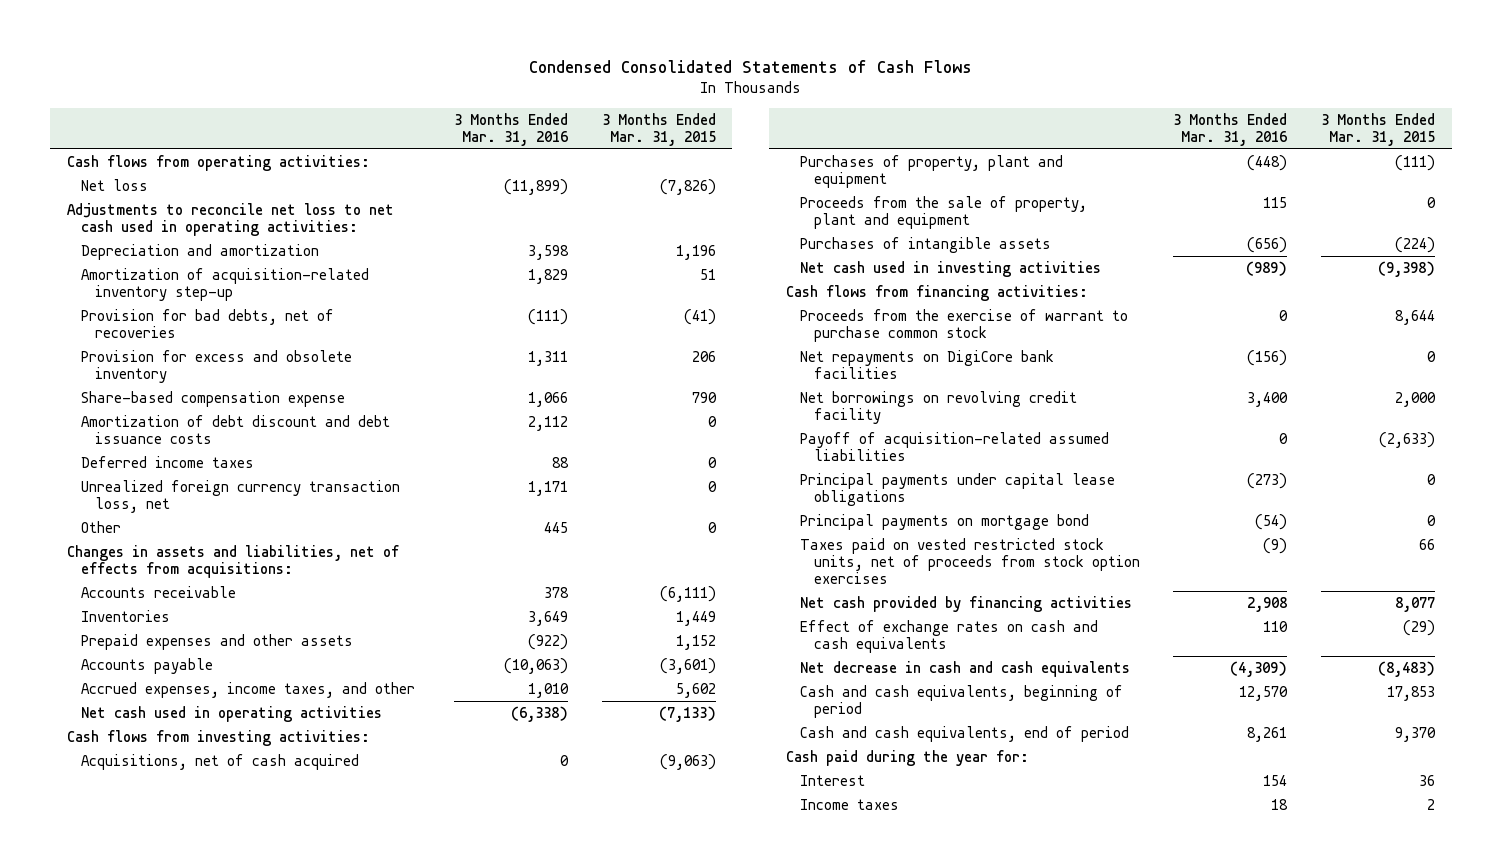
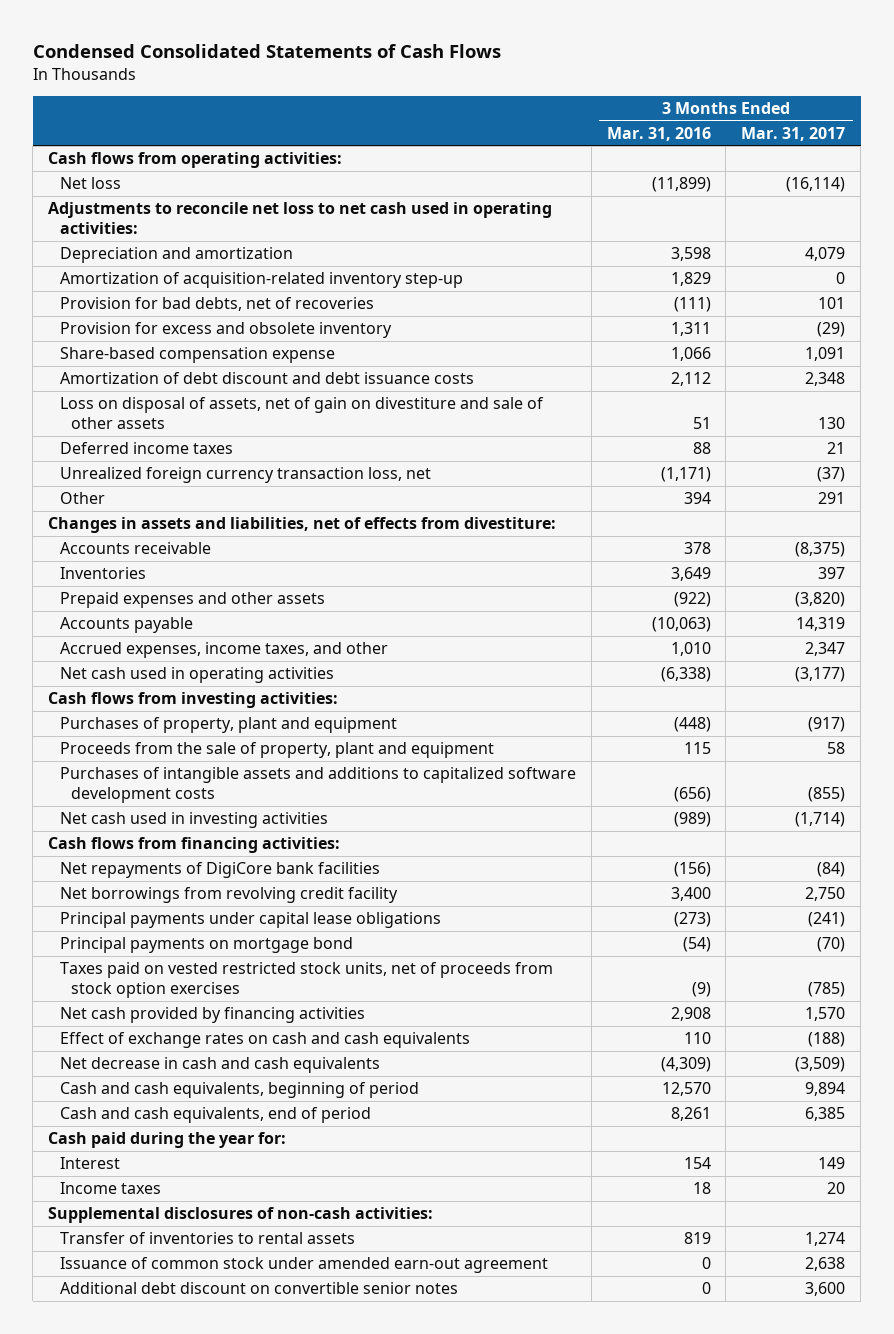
- | 3 Months Ended Mar. 31, 2016 | 3 Months Ended Mar. 31, 2015
+ | 3 Months Ended Mar. 31, 2016 | 3 Months Ended Mar. 31, 2017
+ Loss on disposal of assets, net of gain on divestiture and sale of other assets | 51 | 130
- Unrealized foreign currency transaction loss, net | 1,171 | 0
- Other | 445 | 0
- Changes in assets and liabilities, net of effects from acquisitions:
+ Unrealized foreign currency transaction loss, net | (1,171) | (37)
+ Other | 394 | 291
+ Changes in assets and liabilities, net of effects from divestiture:
- Acquisitions, net of cash acquired | 0 | (9,063)
- Purchases of intangible assets | (656) | (224)
+ Purchases of intangible assets and additions to capitalized software development costs | (656) | (855)
- Proceeds from the exercise of warrant to purchase common stock | 0 | 8,644
- Net repayments on DigiCore bank facilities | (156) | 0
- Net borrowings on revolving credit facility | 3,400 | 2,000
- Payoff of acquisition-related assumed liabilities | 0 | (2,633)
+ Net repayments of DigiCore bank facilities | (156) | (84)
+ Net borrowings from revolving credit facility | 3,400 | 2,750
+ Supplemental disclosures of non-cash activities:
+ Transfer of inventories to rental assets | 819 | 1,274
+ Issuance of common stock under amended earn-out agreement | 0 | 2,638
+ Additional debt discount on convertible senior notes | 0 | 3,600

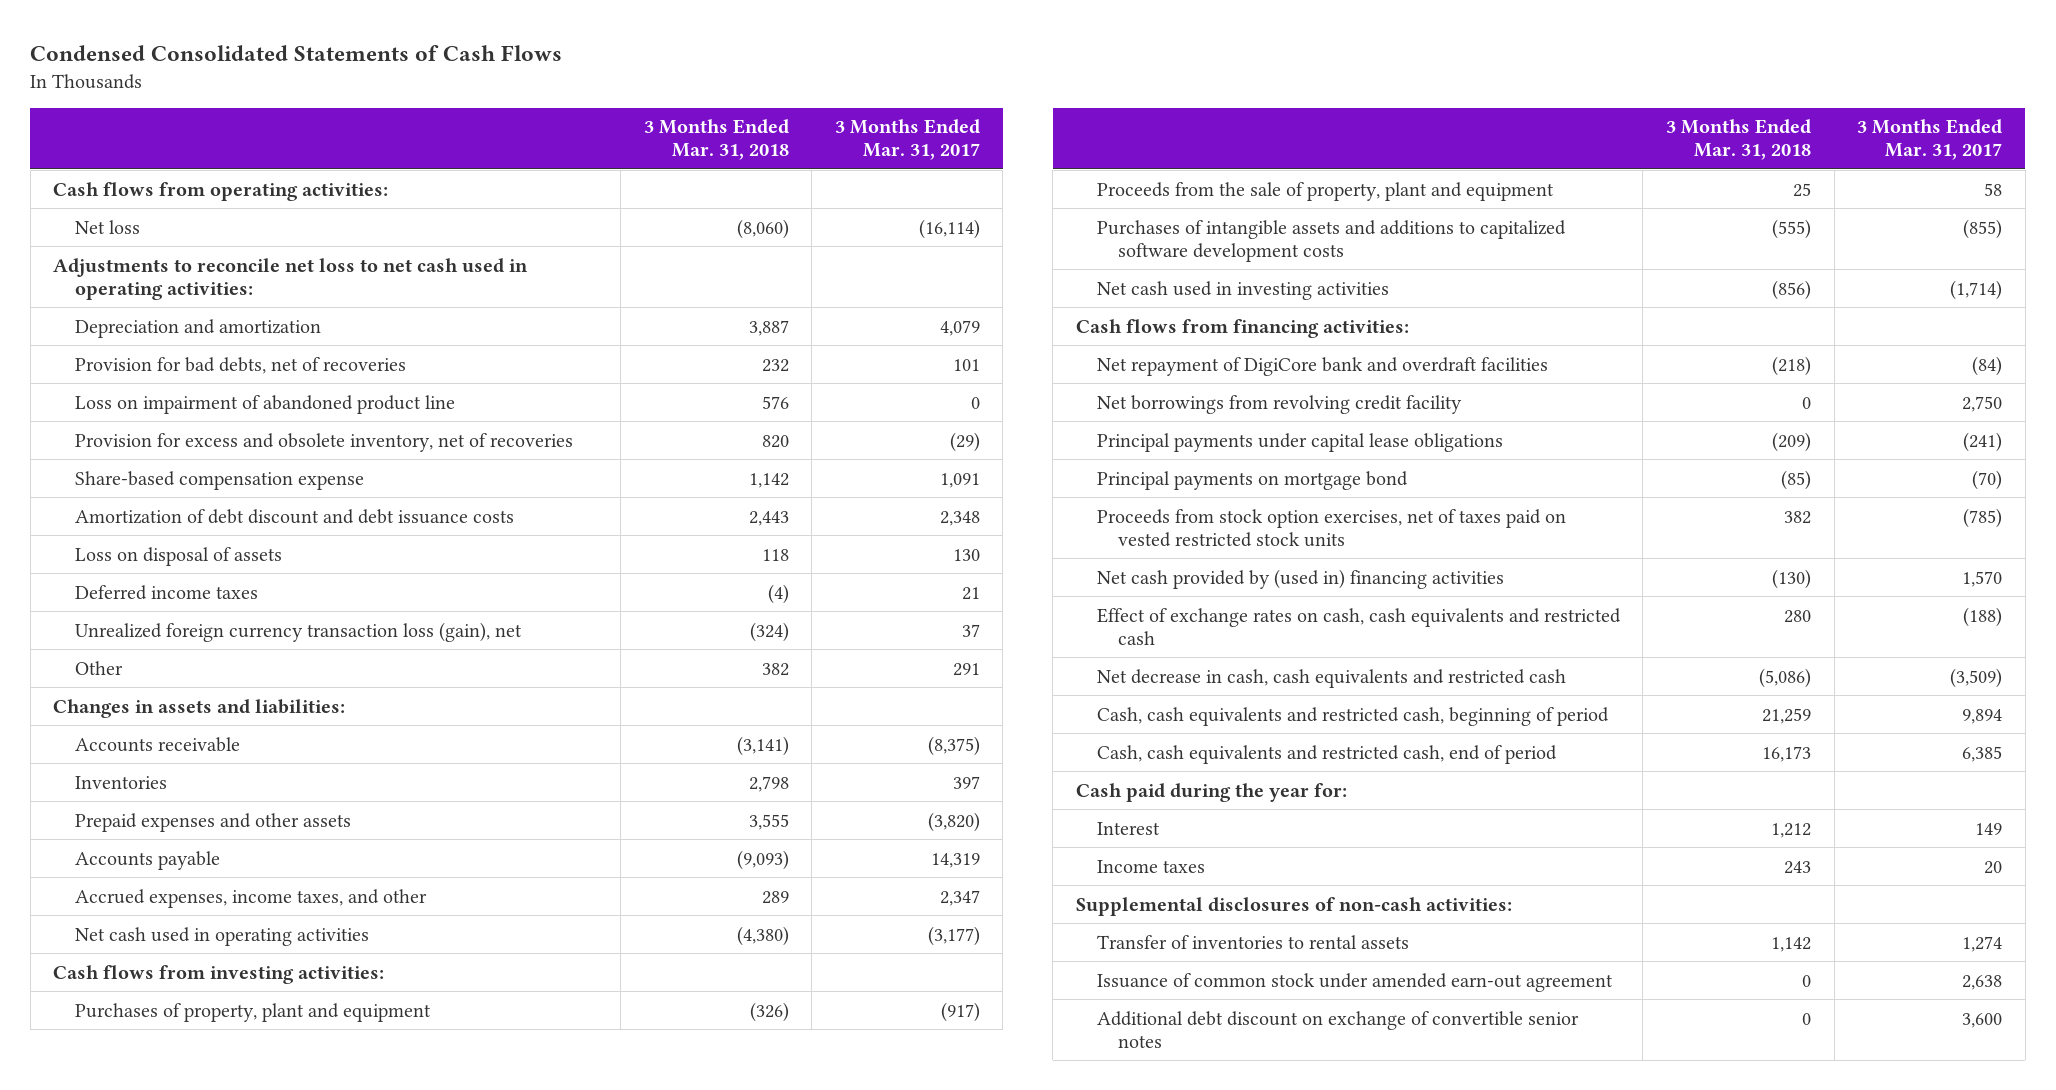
- | 3 Months Ended Mar. 31, 2016 | 3 Months Ended Mar. 31, 2017
+ | 3 Months Ended Mar. 31, 2018 | 3 Months Ended Mar. 31, 2017
- Amortization of acquisition-related inventory step-up | 1,829 | 0
- Provision for excess and obsolete inventory | 1,311 | (29)
+ Loss on impairment of abandoned product line | 576 | 0
+ Provision for excess and obsolete inventory, net of recoveries | 820 | (29)
- Loss on disposal of assets, net of gain on divestiture and sale of other assets | 51 | 130
+ Loss on disposal of assets | 118 | 130
- Unrealized foreign currency transaction loss, net | (1,171) | (37)
+ Unrealized foreign currency transaction loss (gain), net | (324) | 37
- Changes in assets and liabilities, net of effects from divestiture:
+ Changes in assets and liabilities:
- Net repayments of DigiCore bank facilities | (156) | (84)
+ Net repayment of DigiCore bank and overdraft facilities | (218) | (84)
- Taxes paid on vested restricted stock units, net of proceeds from stock option exercises | (9) | (785)
- Net cash provided by financing activities | 2,908 | 1,570
- Effect of exchange rates on cash and cash equivalents | 110 | (188)
- Net decrease in cash and cash equivalents | (4,309) | (3,509)
- Cash and cash equivalents, beginning of period | 12,570 | 9,894
- Cash and cash equivalents, end of period | 8,261 | 6,385
+ Proceeds from stock option exercises, net of taxes paid on vested restricted stock units | 382 | (785)
+ Net cash provided by (used in) financing activities | (130) | 1,570
+ Effect of exchange rates on cash, cash equivalents and restricted cash | 280 | (188)
+ Net decrease in cash, cash equivalents and restricted cash | (5,086) | (3,509)
+ Cash, cash equivalents and restricted cash, beginning of period | 21,259 | 9,894
+ Cash, cash equivalents and restricted cash, end of period | 16,173 | 6,385
- Additional debt discount on convertible senior notes | 0 | 3,600
+ Additional debt discount on exchange of convertible senior notes | 0 | 3,600

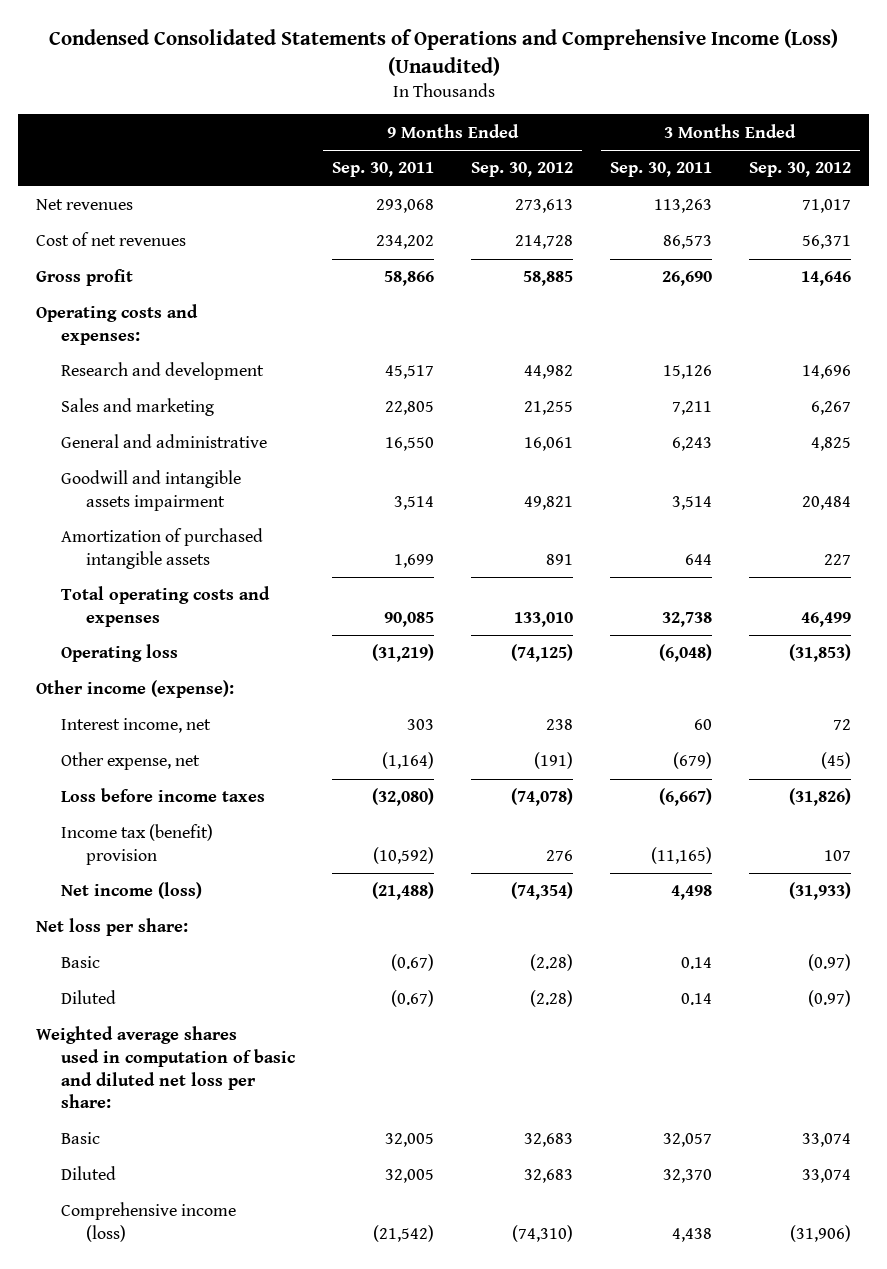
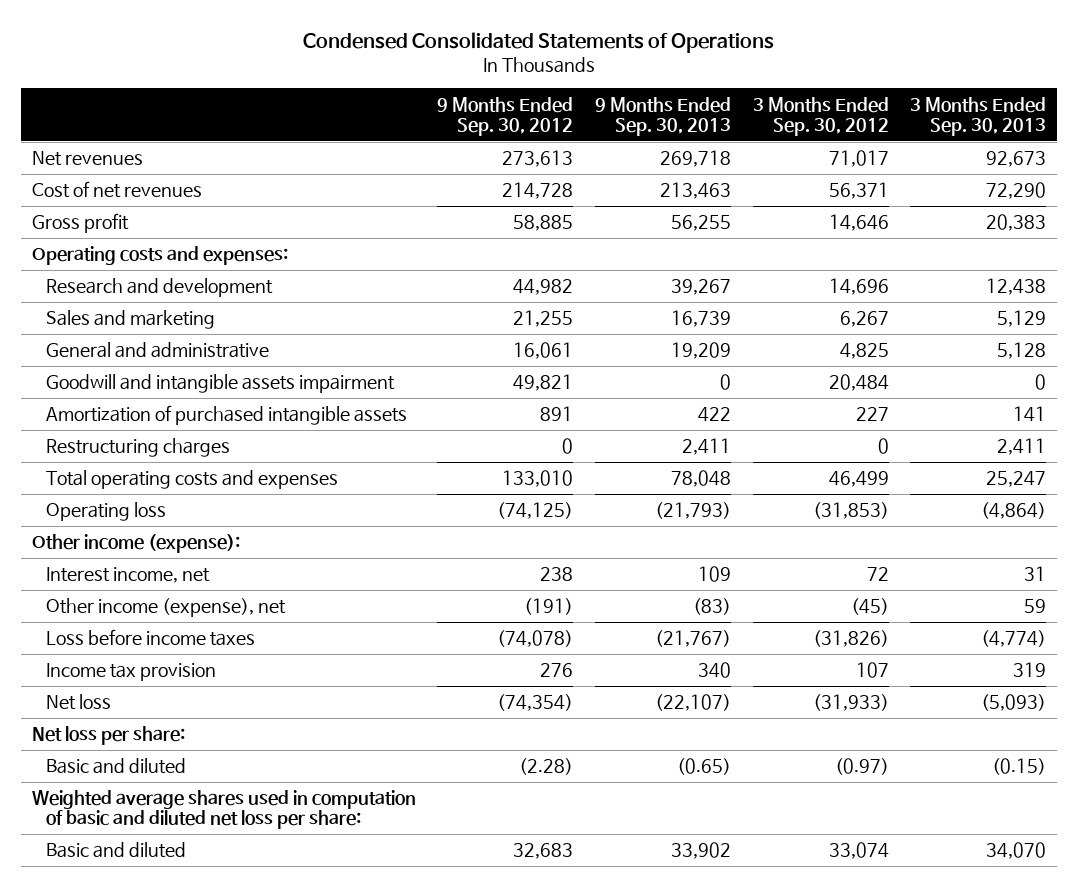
- Condensed Consolidated Statements of Operations and Comprehensive Income (Loss) (Unaudited)
+ Condensed Consolidated Statements of Operations
- | 9 Months Ended Sep. 30, 2011 | 9 Months Ended Sep. 30, 2012 | 3 Months Ended Sep. 30, 2011 | 3 Months Ended Sep. 30, 2012
+ | 9 Months Ended Sep. 30, 2012 | 9 Months Ended Sep. 30, 2013 | 3 Months Ended Sep. 30, 2012 | 3 Months Ended Sep. 30, 2013
+ Restructuring charges | 0 | 2,411 | 0 | 2,411
- Other expense, net | (1,164) | (191) | (679) | (45)
+ Other income (expense), net | (191) | (83) | (45) | 59
- Income tax (benefit) provision | (10,592) | 276 | (11,165) | 107
- Net income (loss) | (21,488) | (74,354) | 4,498 | (31,933)
+ Income tax provision | 276 | 340 | 107 | 319
+ Net loss | (74,354) | (22,107) | (31,933) | (5,093)
- Basic | (0.67) | (2.28) | 0.14 | (0.97)
- Diluted | (0.67) | (2.28) | 0.14 | (0.97)
+ Basic and diluted | (2.28) | (0.65) | (0.97) | (0.15)
- Basic | 32,005 | 32,683 | 32,057 | 33,074
- Diluted | 32,005 | 32,683 | 32,370 | 33,074
- Comprehensive income (loss) | (21,542) | (74,310) | 4,438 | (31,906)
+ Basic and diluted | 32,683 | 33,902 | 33,074 | 34,070

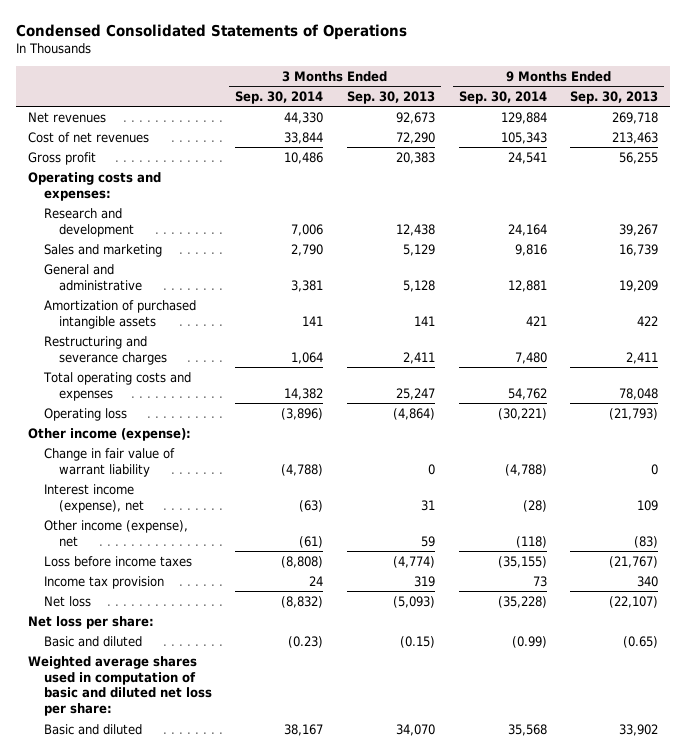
- | 9 Months Ended Sep. 30, 2012 | 9 Months Ended Sep. 30, 2013 | 3 Months Ended Sep. 30, 2012 | 3 Months Ended Sep. 30, 2013
+ | 3 Months Ended Sep. 30, 2014 | 3 Months Ended Sep. 30, 2013 | 9 Months Ended Sep. 30, 2014 | 9 Months Ended Sep. 30, 2013
- Goodwill and intangible assets impairment | 49,821 | 0 | 20,484 | 0
- Restructuring charges | 0 | 2,411 | 0 | 2,411
+ Restructuring and severance charges | 1,064 | 2,411 | 7,480 | 2,411
- Interest income, net | 238 | 109 | 72 | 31
+ Change in fair value of warrant liability | (4,788) | 0 | (4,788) | 0
+ Interest income (expense), net | (63) | 31 | (28) | 109

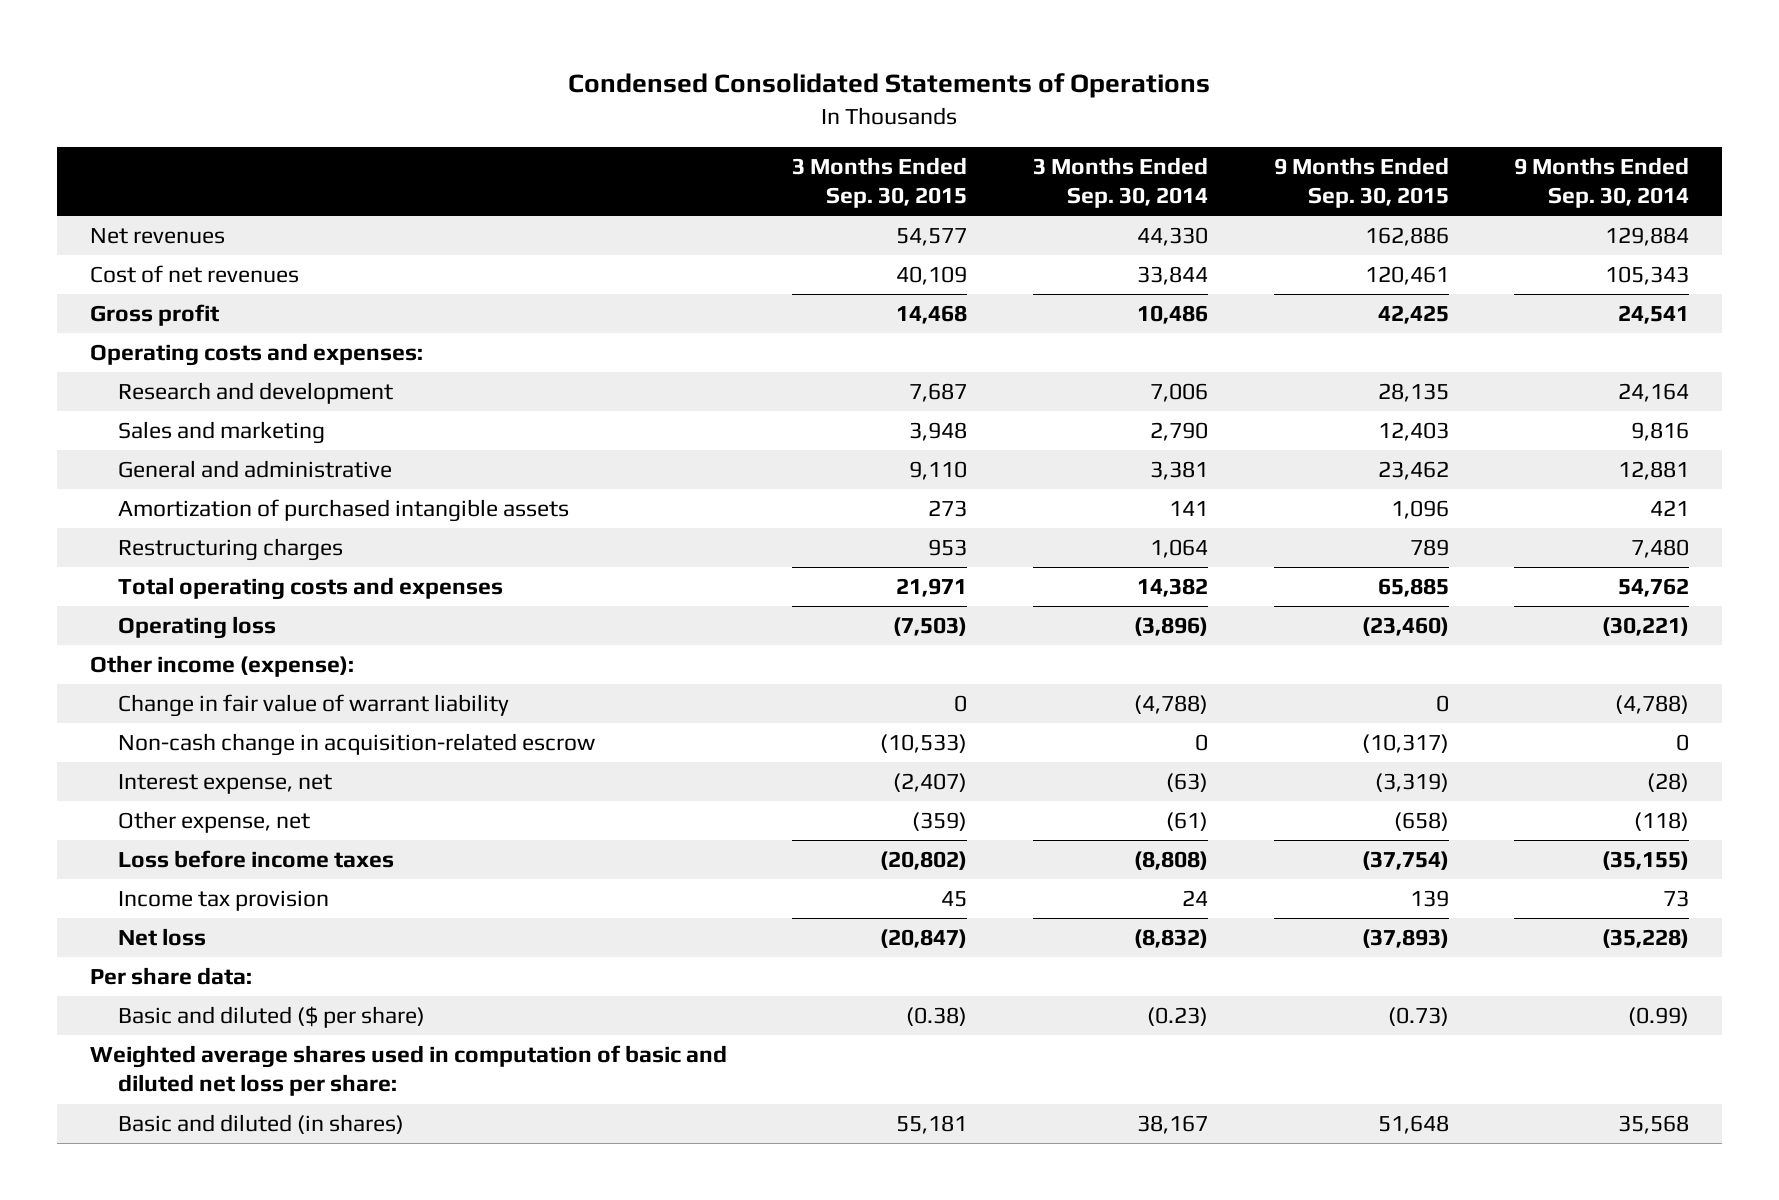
- | 3 Months Ended Sep. 30, 2014 | 3 Months Ended Sep. 30, 2013 | 9 Months Ended Sep. 30, 2014 | 9 Months Ended Sep. 30, 2013
+ | 3 Months Ended Sep. 30, 2015 | 3 Months Ended Sep. 30, 2014 | 9 Months Ended Sep. 30, 2015 | 9 Months Ended Sep. 30, 2014
- Restructuring and severance charges | 1,064 | 2,411 | 7,480 | 2,411
+ Restructuring charges | 953 | 1,064 | 789 | 7,480
- Interest income (expense), net | (63) | 31 | (28) | 109
- Other income (expense), net | (61) | 59 | (118) | (83)
+ Non-cash change in acquisition-related escrow | (10,533) | 0 | (10,317) | 0
+ Interest expense, net | (2,407) | (63) | (3,319) | (28)
+ Other expense, net | (359) | (61) | (658) | (118)
- Net loss per share:
- Basic and diluted | (0.23) | (0.15) | (0.99) | (0.65)
+ Per share data:
+ Basic and diluted ($ per share) | (0.38) | (0.23) | (0.73) | (0.99)
- Basic and diluted | 38,167 | 34,070 | 35,568 | 33,902
+ Basic and diluted (in shares) | 55,181 | 38,167 | 51,648 | 35,568

